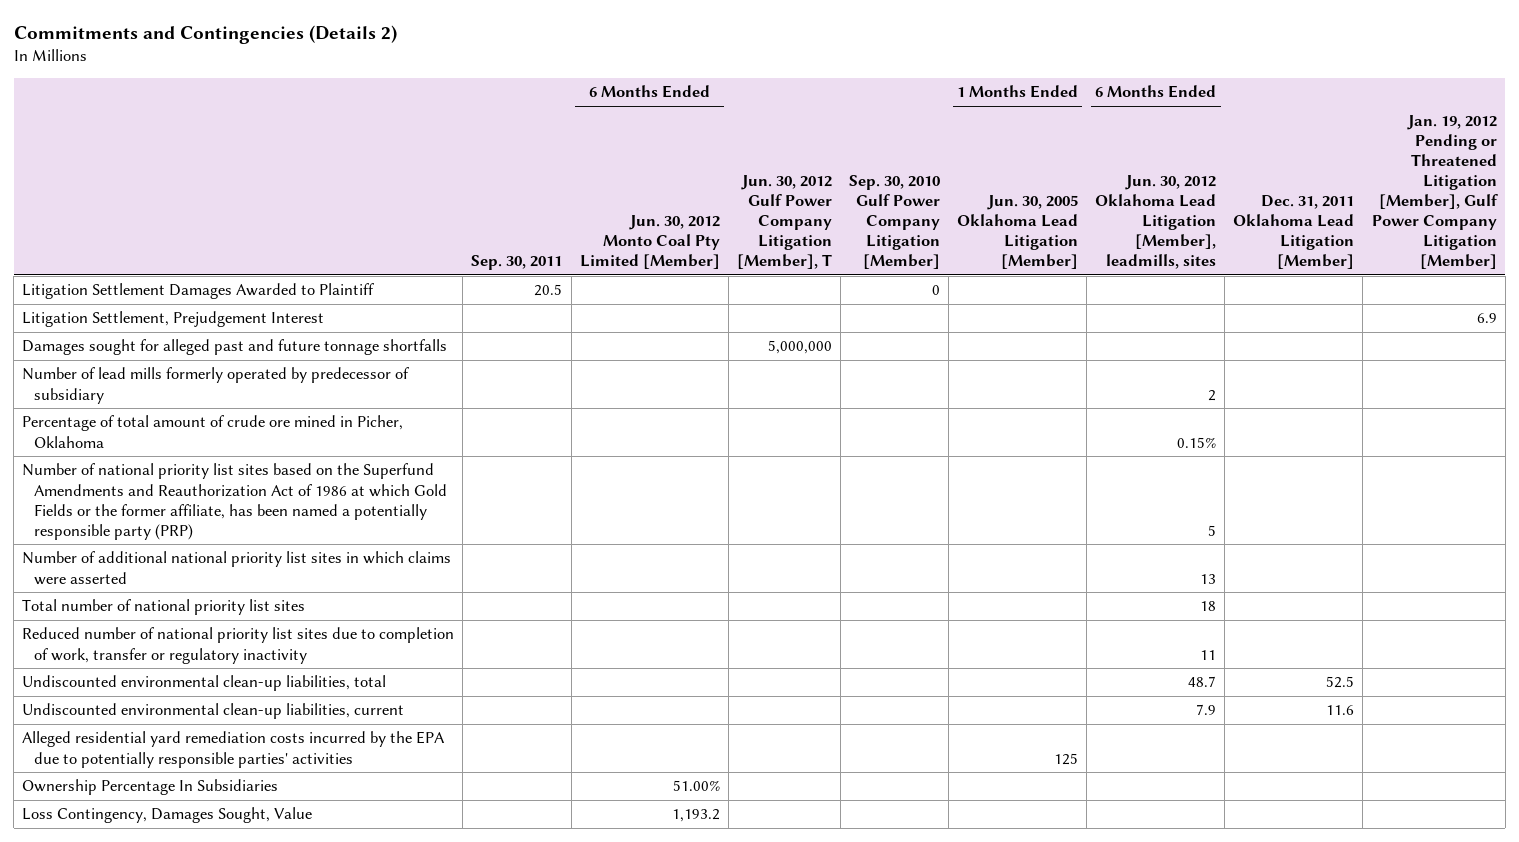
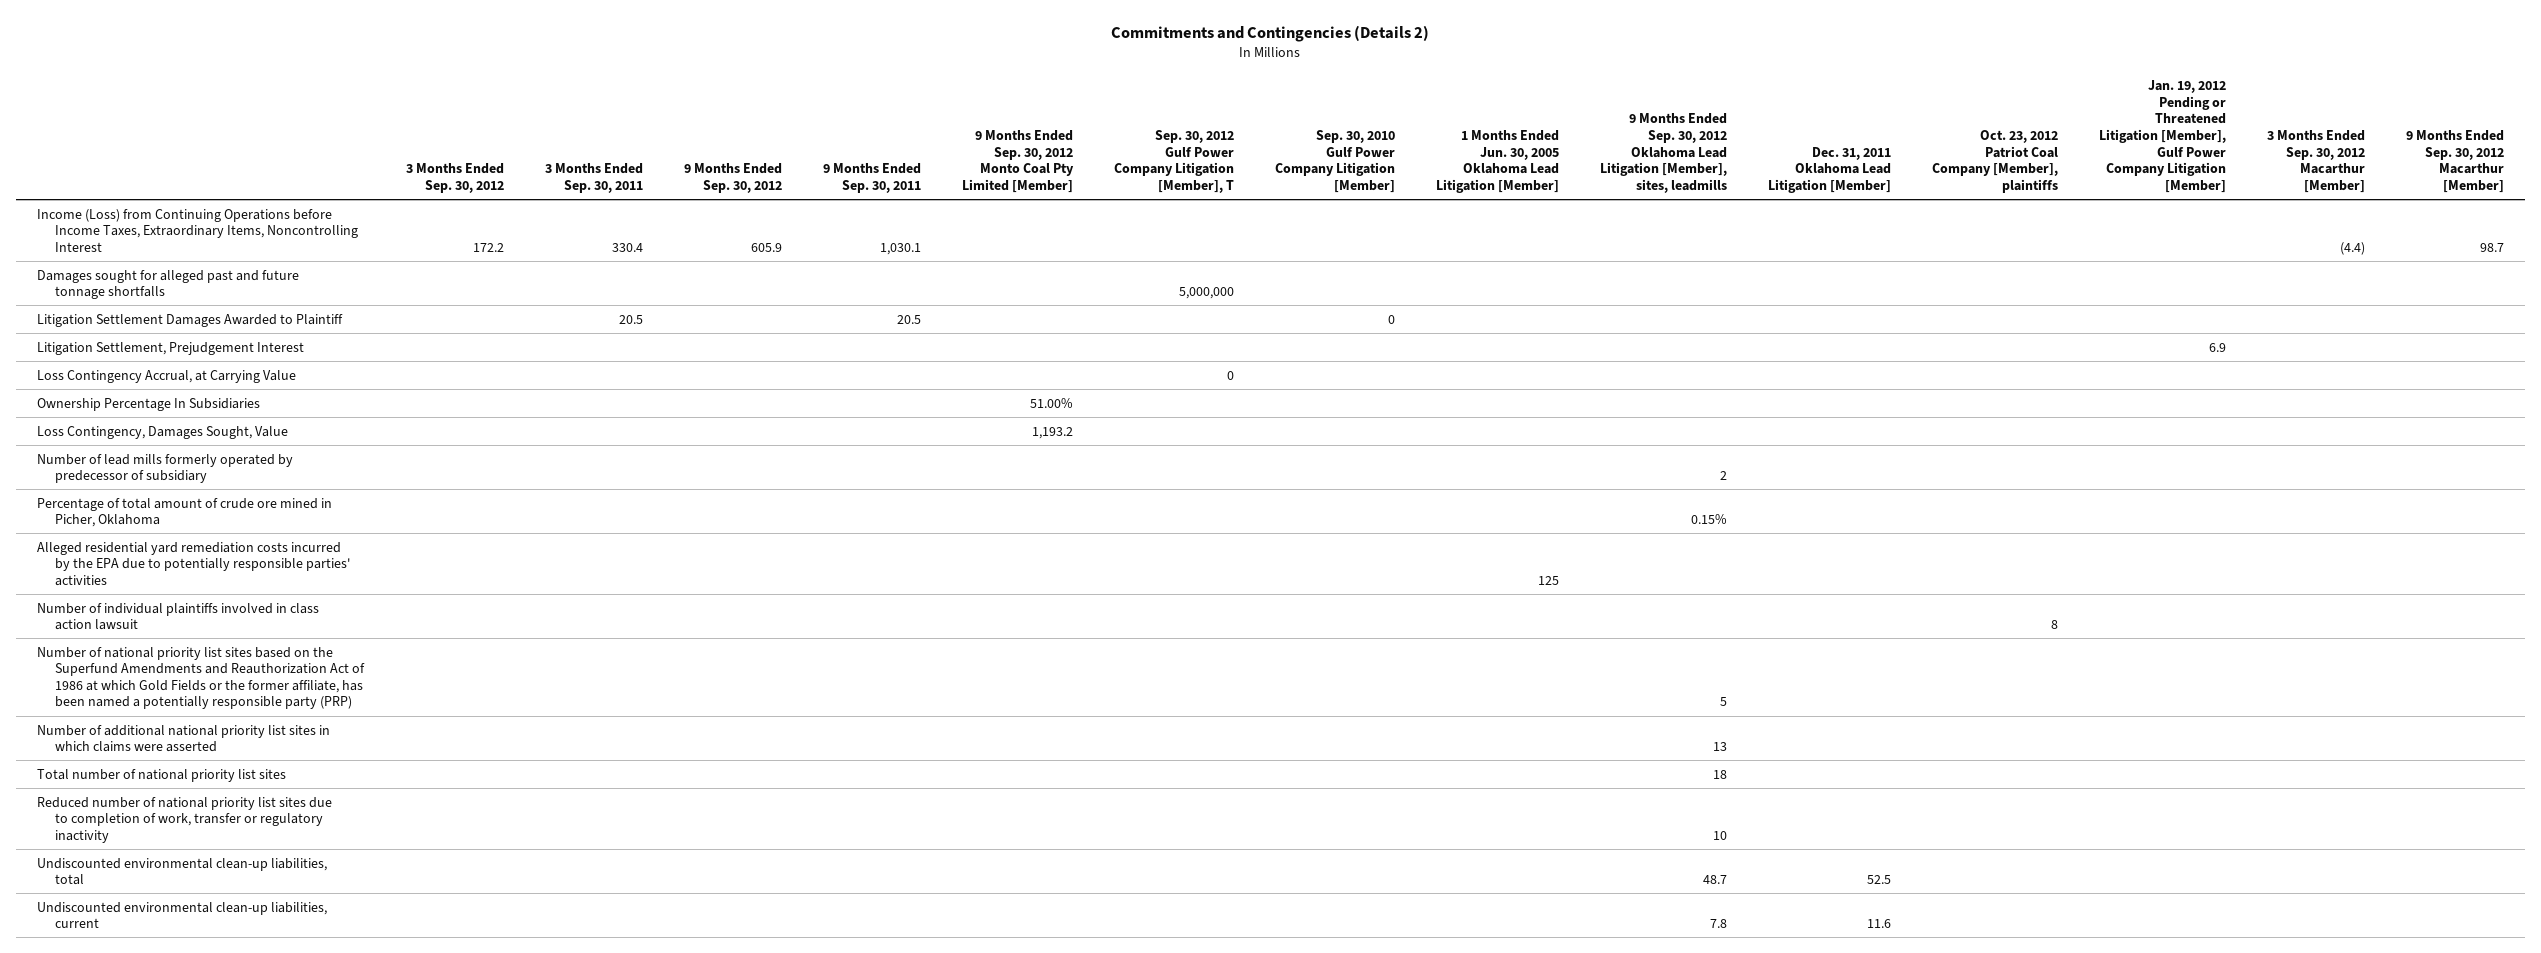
- | Sep. 30, 2011 | 6 Months Ended Jun. 30, 2012 Monto Coal Pty Limited [Member] | Jun. 30, 2012 Gulf Power Company Litigation [Member], T | Sep. 30, 2010 Gulf Power Company Litigation [Member] | 1 Months Ended Jun. 30, 2005 Oklahoma Lead Litigation [Member] | 6 Months Ended Jun. 30, 2012 Oklahoma Lead Litigation [Member], leadmills, sites | Dec. 31, 2011 Oklahoma Lead Litigation [Member] | Jan. 19, 2012 Pending or Threatened Litigation [Member], Gulf Power Company Litigation [Member]
+ | 3 Months Ended Sep. 30, 2012 | 3 Months Ended Sep. 30, 2011 | 9 Months Ended Sep. 30, 2012 | 9 Months Ended Sep. 30, 2011 | 9 Months Ended Sep. 30, 2012 Monto Coal Pty Limited [Member] | Sep. 30, 2012 Gulf Power Company Litigation [Member], T | Sep. 30, 2010 Gulf Power Company Litigation [Member] | 1 Months Ended Jun. 30, 2005 Oklahoma Lead Litigation [Member] | 9 Months Ended Sep. 30, 2012 Oklahoma Lead Litigation [Member], sites, leadmills | Dec. 31, 2011 Oklahoma Lead Litigation [Member] | Oct. 23, 2012 Patriot Coal Company [Member], plaintiffs | Jan. 19, 2012 Pending or Threatened Litigation [Member], Gulf Power Company Litigation [Member] | 3 Months Ended Sep. 30, 2012 Macarthur [Member] | 9 Months Ended Sep. 30, 2012 Macarthur [Member]
+ Income (Loss) from Continuing Operations before Income Taxes, Extraordinary Items, Noncontrolling Interest | 172.2 | 330.4 | 605.9 | 1,030.1 | | | | | | | | | (4.4) | 98.7
moved up: Damages sought for alleged past and future tonnage shortfalls | | | | | | 5,000,000 | | | | | | | |
+ Loss Contingency Accrual, at Carrying Value | | | | | | 0 | | | | | | | |
moved up: Ownership Percentage In Subsidiaries | | | | | 51.00% | | | | | | | | |
moved up: Loss Contingency, Damages Sought, Value | | | | | 1,193.2 | | | | | | | | |
moved up: Alleged residential yard remediation costs incurred by the EPA due to potentially responsible parties' activities | | | | | | | | 125 | | | | | |
+ Number of individual plaintiffs involved in class action lawsuit | | | | | | | | | | | 8 | | |

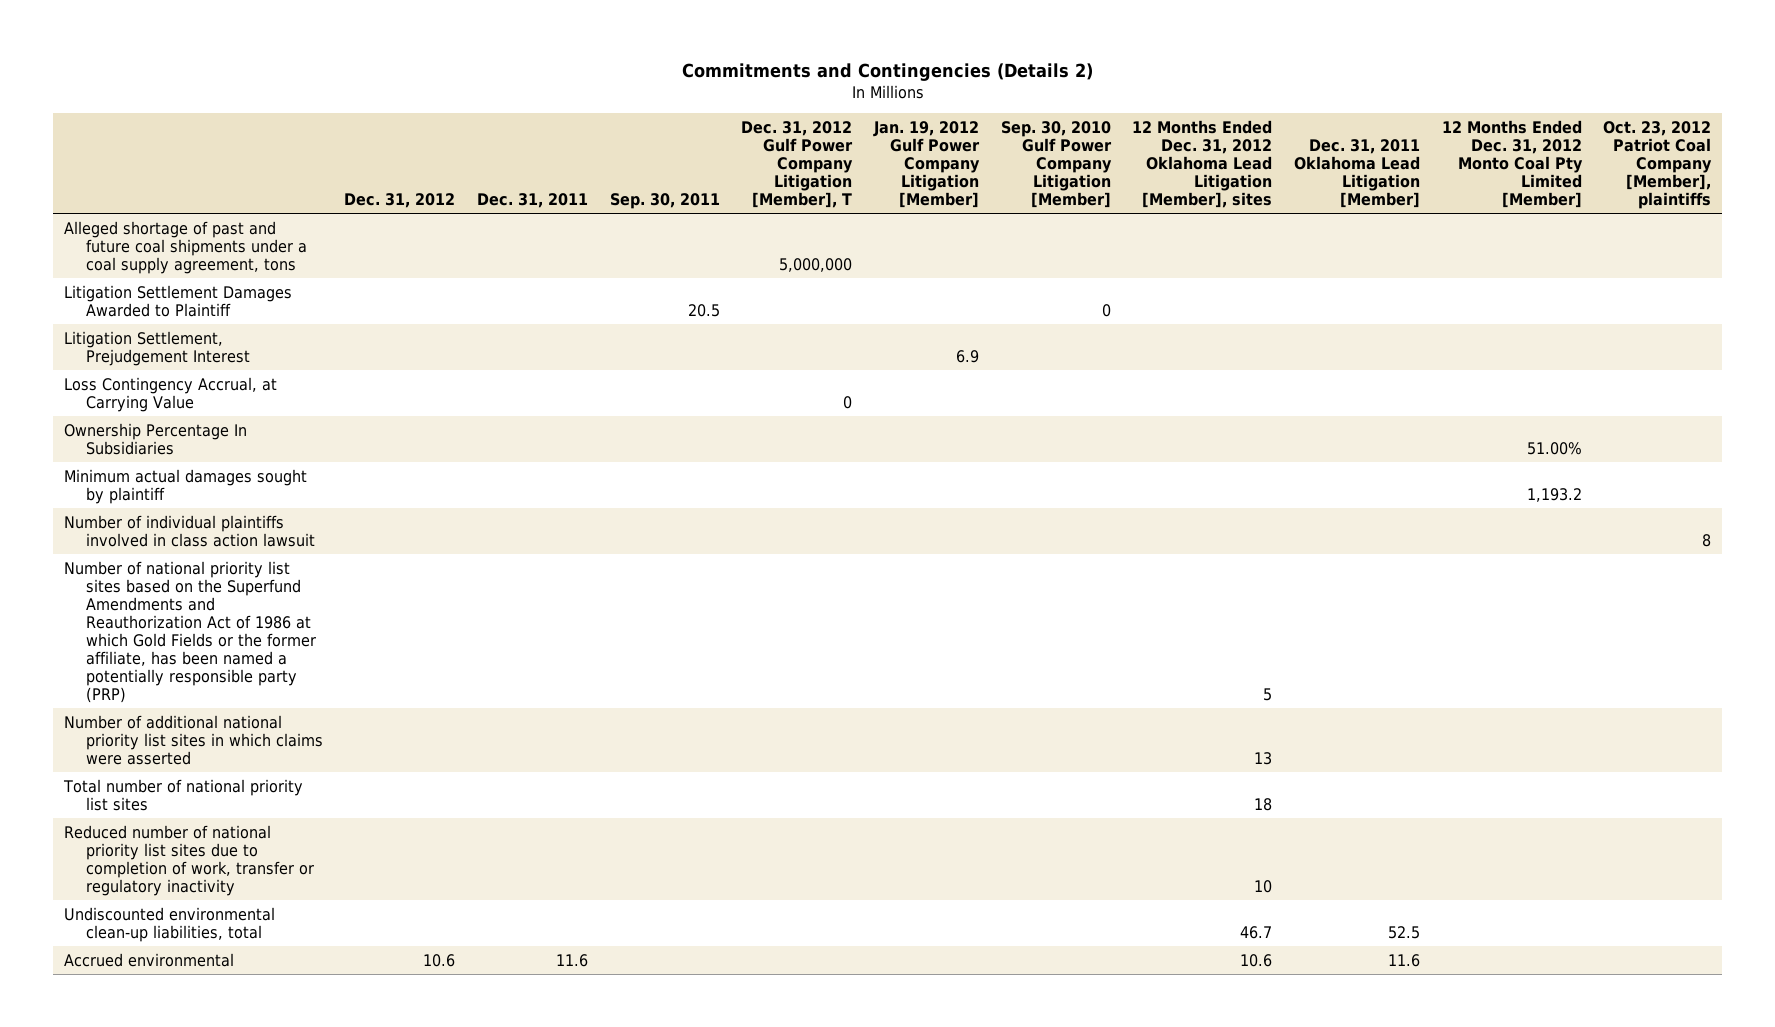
- | 3 Months Ended Sep. 30, 2012 | 3 Months Ended Sep. 30, 2011 | 9 Months Ended Sep. 30, 2012 | 9 Months Ended Sep. 30, 2011 | 9 Months Ended Sep. 30, 2012 Monto Coal Pty Limited [Member] | Sep. 30, 2012 Gulf Power Company Litigation [Member], T | Sep. 30, 2010 Gulf Power Company Litigation [Member] | 1 Months Ended Jun. 30, 2005 Oklahoma Lead Litigation [Member] | 9 Months Ended Sep. 30, 2012 Oklahoma Lead Litigation [Member], sites, leadmills | Dec. 31, 2011 Oklahoma Lead Litigation [Member] | Oct. 23, 2012 Patriot Coal Company [Member], plaintiffs | Jan. 19, 2012 Pending or Threatened Litigation [Member], Gulf Power Company Litigation [Member] | 3 Months Ended Sep. 30, 2012 Macarthur [Member] | 9 Months Ended Sep. 30, 2012 Macarthur [Member]
+ | Dec. 31, 2012 | Dec. 31, 2011 | Sep. 30, 2011 | Dec. 31, 2012 Gulf Power Company Litigation [Member], T | Jan. 19, 2012 Gulf Power Company Litigation [Member] | Sep. 30, 2010 Gulf Power Company Litigation [Member] | 12 Months Ended Dec. 31, 2012 Oklahoma Lead Litigation [Member], sites | Dec. 31, 2011 Oklahoma Lead Litigation [Member] | 12 Months Ended Dec. 31, 2012 Monto Coal Pty Limited [Member] | Oct. 23, 2012 Patriot Coal Company [Member], plaintiffs
- Income (Loss) from Continuing Operations before Income Taxes, Extraordinary Items, Noncontrolling Interest | 172.2 | 330.4 | 605.9 | 1,030.1 | | | | | | | | | (4.4) | 98.7
- Damages sought for alleged past and future tonnage shortfalls | | | | | | 5,000,000 | | | | | | | |
+ Alleged shortage of past and future coal shipments under a coal supply agreement, tons | | | | 5,000,000 | | | | | |
- Loss Contingency, Damages Sought, Value | | | | | 1,193.2 | | | | | | | | |
- Number of lead mills formerly operated by predecessor of subsidiary | | | | | | | | | 2 | | | | |
- Percentage of total amount of crude ore mined in Picher, Oklahoma | | | | | | | | | 0.15% | | | | |
- Alleged residential yard remediation costs incurred by the EPA due to potentially responsible parties' activities | | | | | | | | 125 | | | | | |
+ Minimum actual damages sought by plaintiff | | | | | | | | | 1,193.2 |
- Undiscounted environmental clean-up liabilities, current | | | | | | | | | 7.8 | 11.6 | | | |
+ Accrued environmental | 10.6 | 11.6 | | | | | 10.6 | 11.6 | |

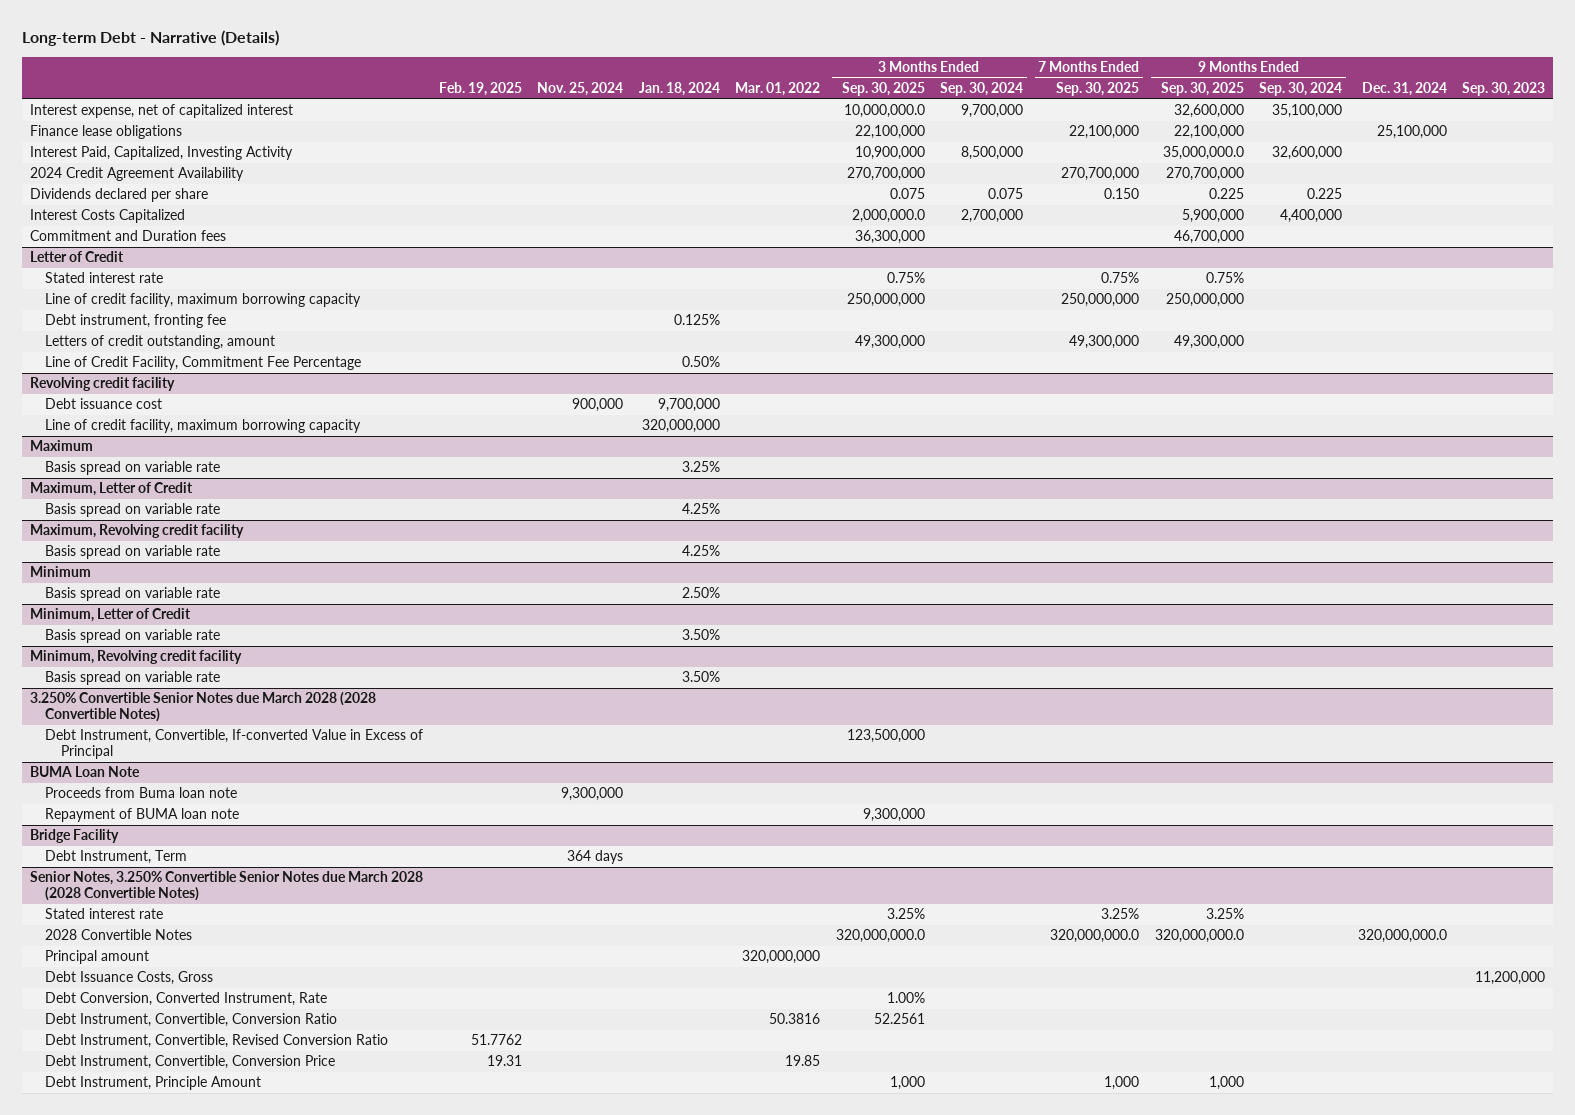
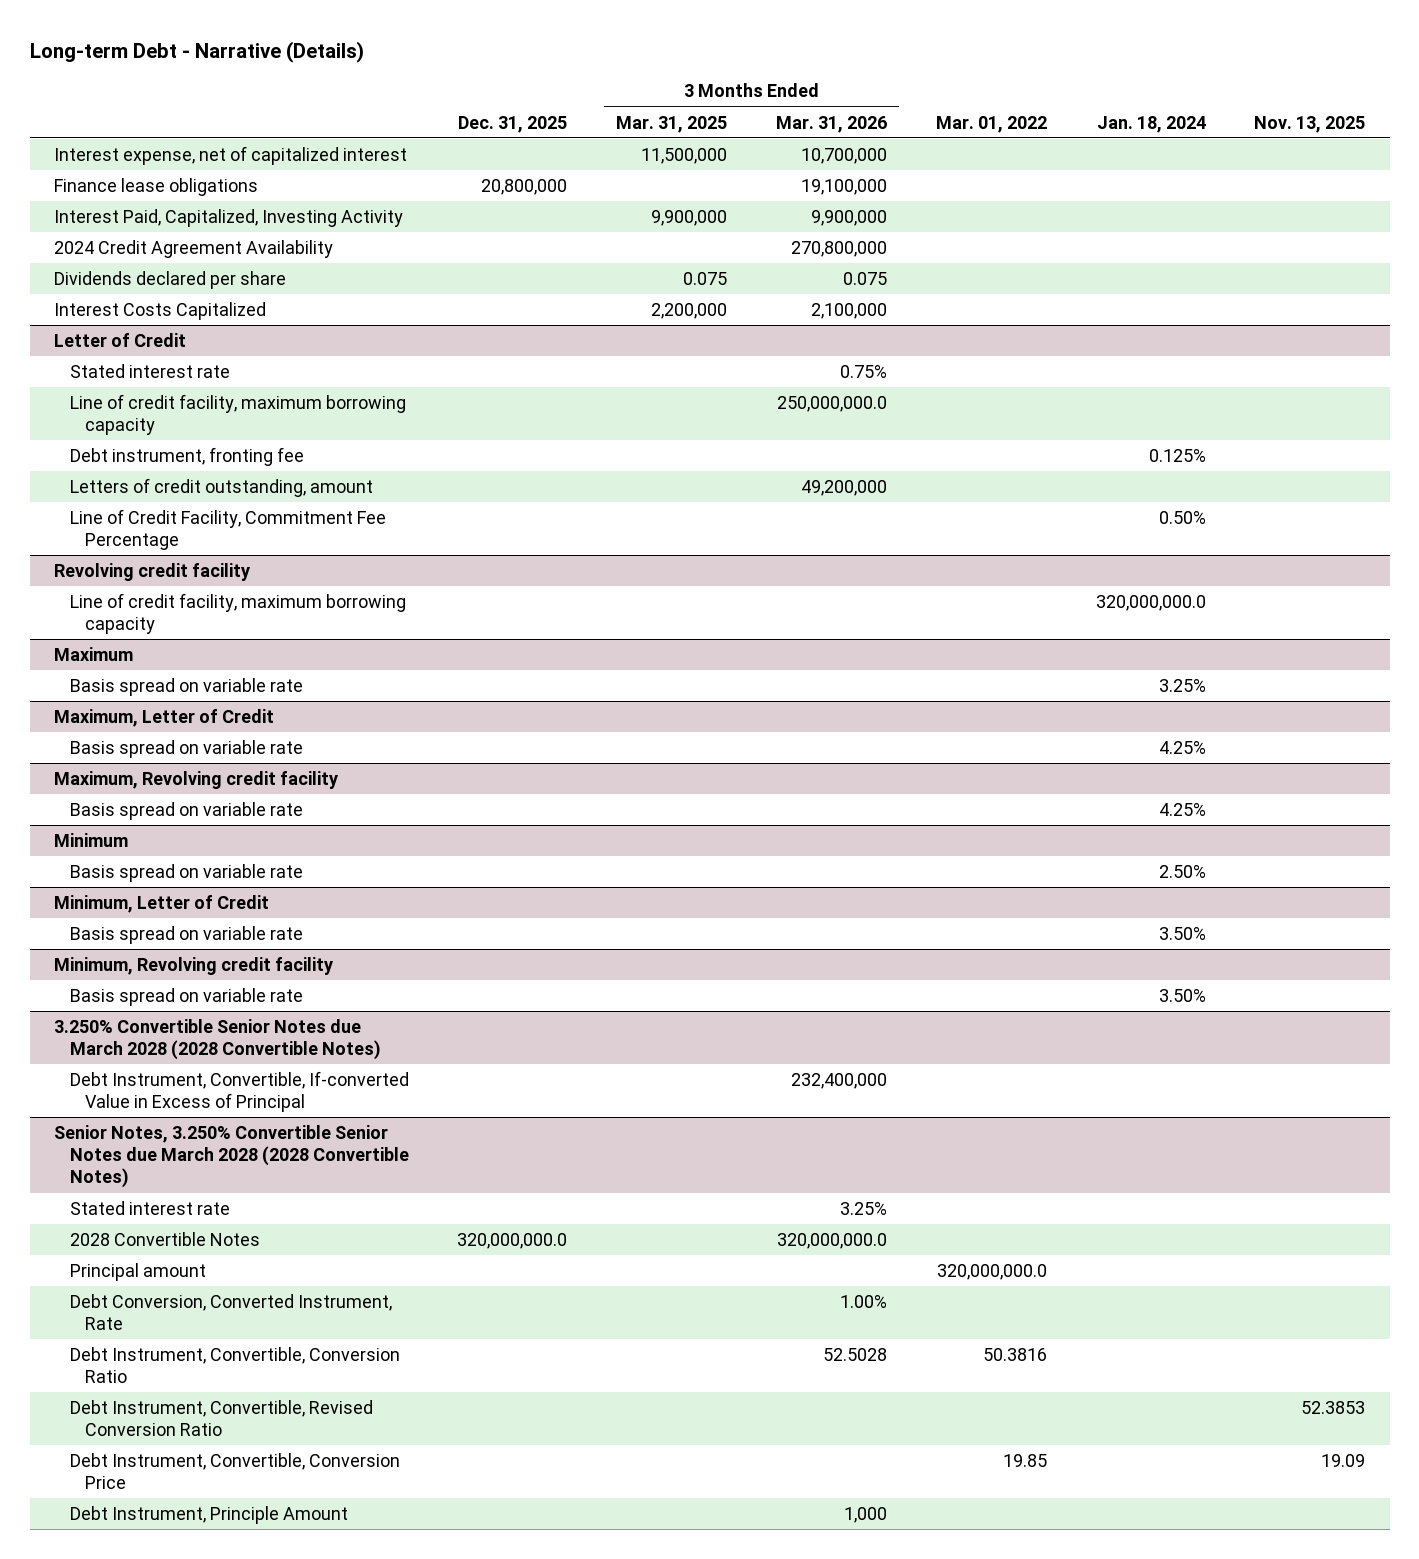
- | Feb. 19, 2025 | Nov. 25, 2024 | Jan. 18, 2024 | Mar. 01, 2022 | 3 Months Ended Sep. 30, 2025 | 3 Months Ended Sep. 30, 2024 | 7 Months Ended Sep. 30, 2025 | 9 Months Ended Sep. 30, 2025 | 9 Months Ended Sep. 30, 2024 | Dec. 31, 2024 | Sep. 30, 2023
+ | Dec. 31, 2025 | 3 Months Ended Mar. 31, 2025 | 3 Months Ended Mar. 31, 2026 | Mar. 01, 2022 | Jan. 18, 2024 | Nov. 13, 2025
- Commitment and Duration fees | | | | | 36,300,000 | | | 46,700,000 | | |
@ Revolving credit facility
- Debt issuance cost | | 900,000 | 9,700,000 | | | | | | | |
- Line of credit facility, maximum borrowing capacity | | | 320,000,000 | | | | | | | |
+ Line of credit facility, maximum borrowing capacity | | | | | 320,000,000.0 |
- BUMA Loan Note
- Proceeds from Buma loan note | | 9,300,000 | | | | | | | | |
- Repayment of BUMA loan note | | | | | 9,300,000 | | | | | |
- Bridge Facility
- Debt Instrument, Term | | 364 days | | | | | | | | |
@ Senior Notes, 3.250% Convertible Senior Notes due March 2028 (2028 Convertible Notes)
- Principal amount | | | | 320,000,000 | | | | | | |
- Debt Issuance Costs, Gross | | | | | | | | | | | 11,200,000
+ Principal amount | | | | 320,000,000.0 | |

